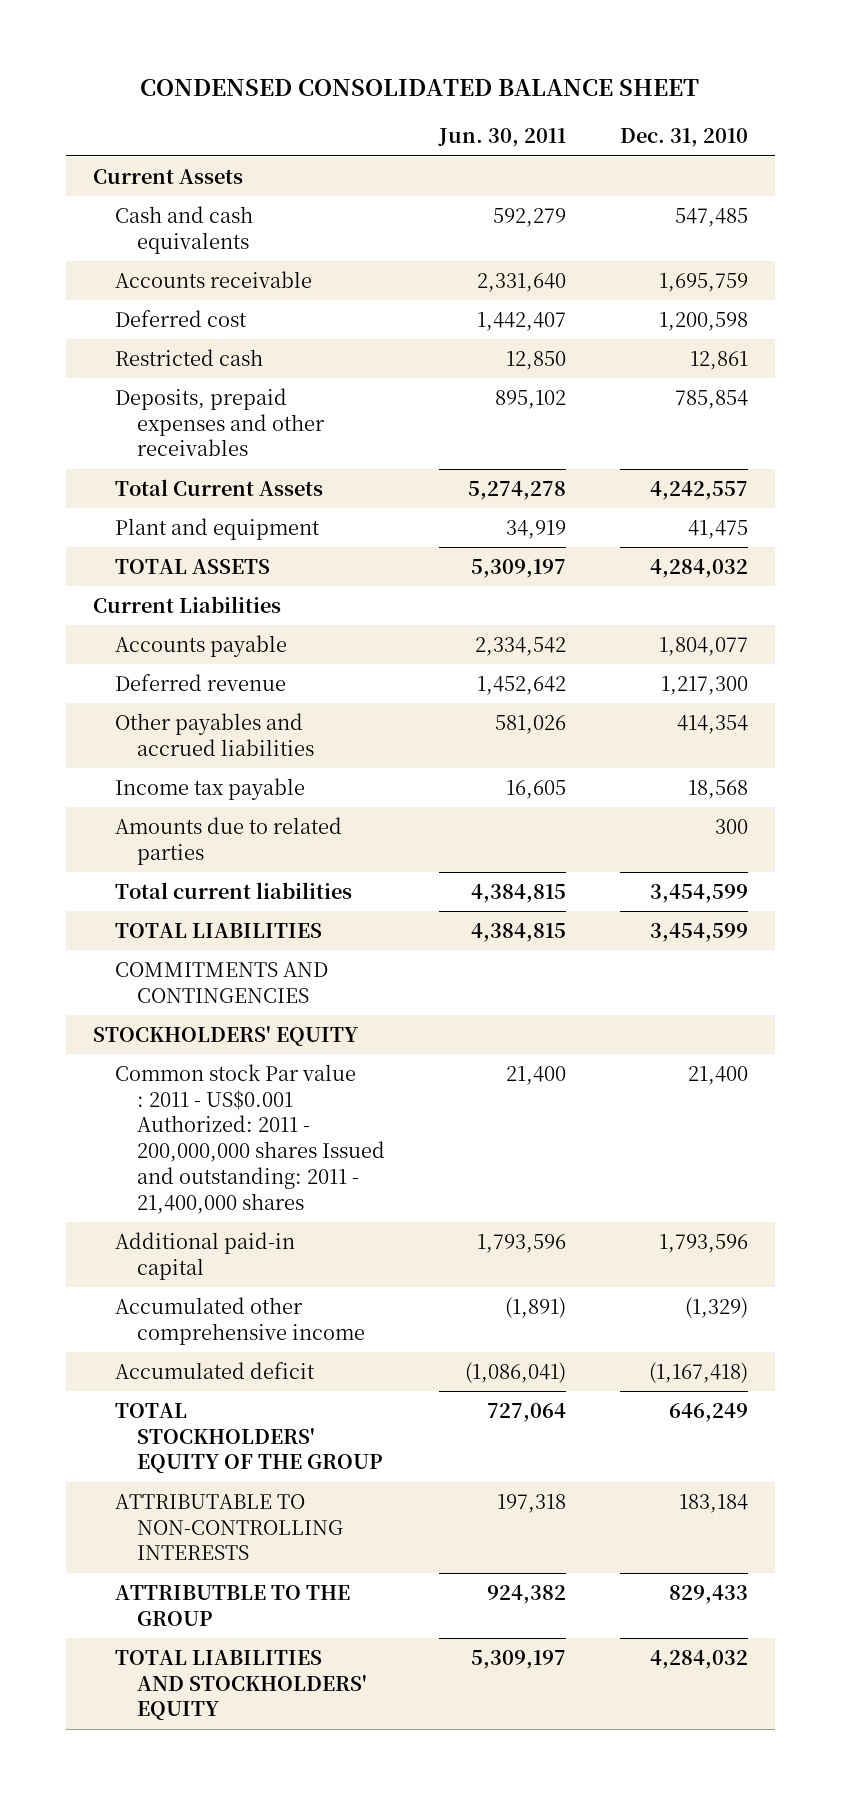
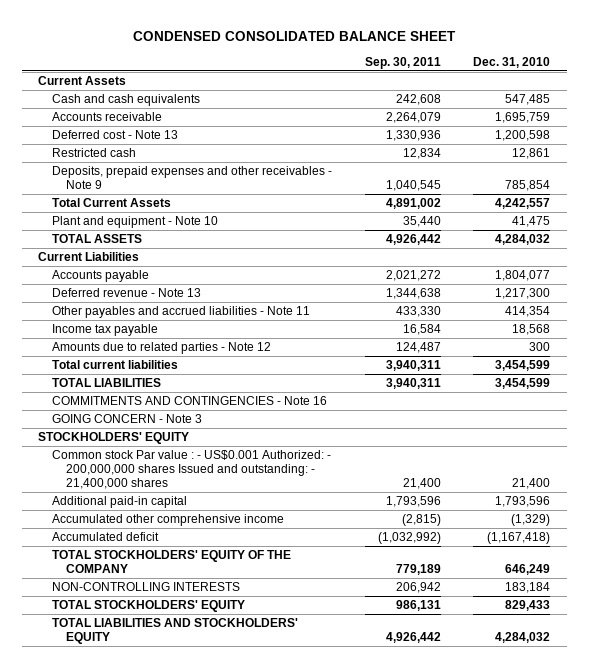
- | Jun. 30, 2011 | Dec. 31, 2010
+ | Sep. 30, 2011 | Dec. 31, 2010
- Deferred cost | 1,442,407 | 1,200,598
+ Deferred cost - Note 13 | 1,330,936 | 1,200,598
- Deposits, prepaid expenses and other receivables | 895,102 | 785,854
+ Deposits, prepaid expenses and other receivables - Note 9 | 1,040,545 | 785,854
- Plant and equipment | 34,919 | 41,475
+ Plant and equipment - Note 10 | 35,440 | 41,475
- Deferred revenue | 1,452,642 | 1,217,300
- Other payables and accrued liabilities | 581,026 | 414,354
+ Deferred revenue - Note 13 | 1,344,638 | 1,217,300
+ Other payables and accrued liabilities - Note 11 | 433,330 | 414,354
- Amounts due to related parties | | 300
+ Amounts due to related parties - Note 12 | 124,487 | 300
- COMMITMENTS AND CONTINGENCIES
+ COMMITMENTS AND CONTINGENCIES - Note 16
+ GOING CONCERN - Note 3
- Common stock Par value : 2011 - US$0.001 Authorized: 2011 - 200,000,000 shares Issued and outstanding: 2011 - 21,400,000 shares | 21,400 | 21,400
+ Common stock Par value : - US$0.001 Authorized: - 200,000,000 shares Issued and outstanding: - 21,400,000 shares | 21,400 | 21,400
- TOTAL STOCKHOLDERS' EQUITY OF THE GROUP | 727,064 | 646,249
- ATTRIBUTABLE TO NON-CONTROLLING INTERESTS | 197,318 | 183,184
- ATTRIBUTBLE TO THE GROUP | 924,382 | 829,433
+ TOTAL STOCKHOLDERS' EQUITY OF THE COMPANY | 779,189 | 646,249
+ NON-CONTROLLING INTERESTS | 206,942 | 183,184
+ TOTAL STOCKHOLDERS' EQUITY | 986,131 | 829,433

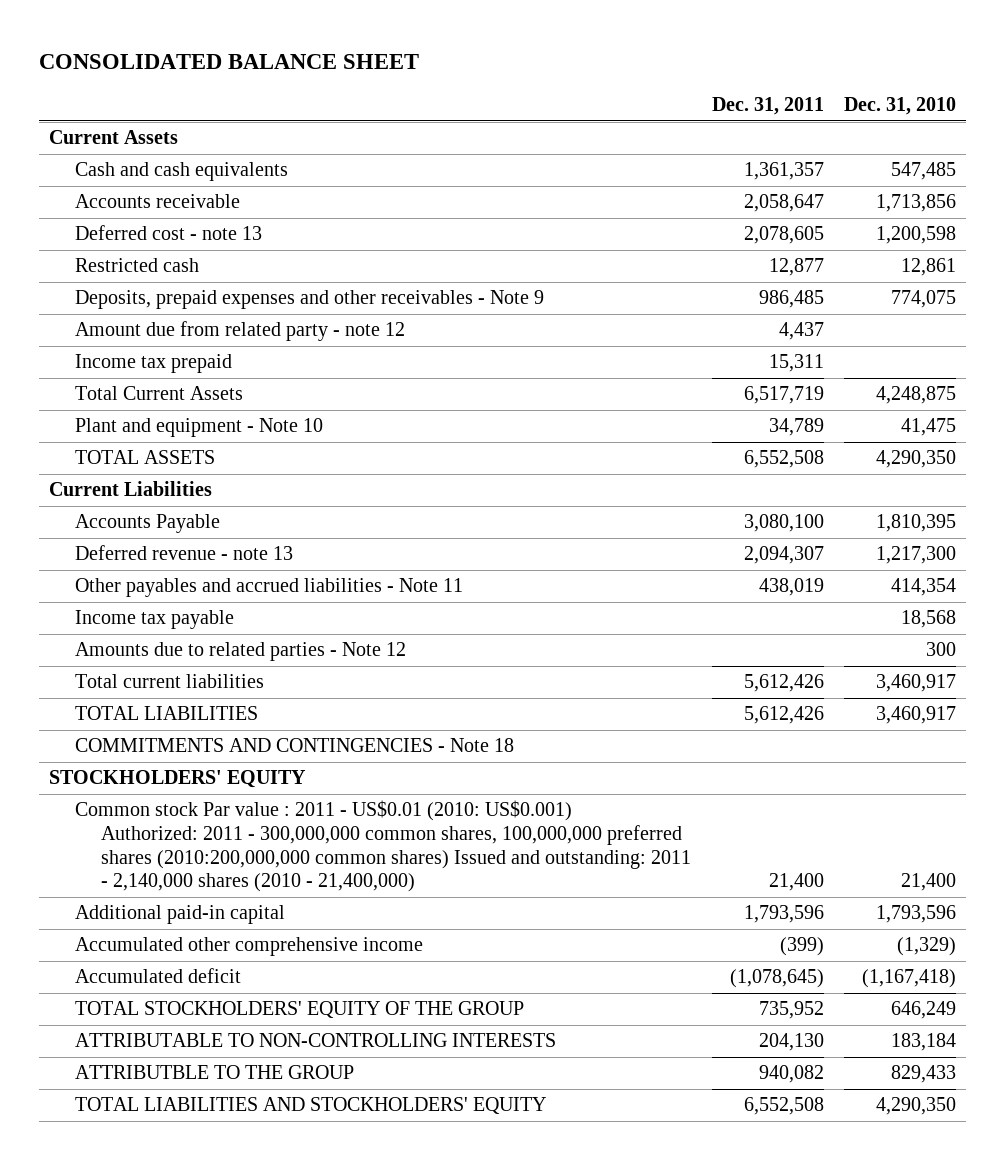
- CONDENSED CONSOLIDATED BALANCE SHEET
+ CONSOLIDATED BALANCE SHEET
- | Sep. 30, 2011 | Dec. 31, 2010
+ | Dec. 31, 2011 | Dec. 31, 2010
- Accounts receivable | 2,264,079 | 1,695,759
- Deferred cost - Note 13 | 1,330,936 | 1,200,598
+ Accounts receivable | 2,058,647 | 1,713,856
+ Deferred cost - note 13 | 2,078,605 | 1,200,598
- Deposits, prepaid expenses and other receivables - Note 9 | 1,040,545 | 785,854
- Total Current Assets | 4,891,002 | 4,242,557
+ Deposits, prepaid expenses and other receivables - Note 9 | 986,485 | 774,075
+ Amount due from related party - note 12 | 4,437 |
+ Income tax prepaid | 15,311 |
+ Total Current Assets | 6,517,719 | 4,248,875
- TOTAL ASSETS | 4,926,442 | 4,284,032
+ TOTAL ASSETS | 6,552,508 | 4,290,350
- Accounts payable | 2,021,272 | 1,804,077
- Deferred revenue - Note 13 | 1,344,638 | 1,217,300
+ Accounts Payable | 3,080,100 | 1,810,395
+ Deferred revenue - note 13 | 2,094,307 | 1,217,300
- Total current liabilities | 3,940,311 | 3,454,599
- TOTAL LIABILITIES | 3,940,311 | 3,454,599
- COMMITMENTS AND CONTINGENCIES - Note 16
- GOING CONCERN - Note 3
+ Total current liabilities | 5,612,426 | 3,460,917
+ TOTAL LIABILITIES | 5,612,426 | 3,460,917
+ COMMITMENTS AND CONTINGENCIES - Note 18
- Common stock Par value : - US$0.001 Authorized: - 200,000,000 shares Issued and outstanding: - 21,400,000 shares | 21,400 | 21,400
+ Common stock Par value : 2011 - US$0.01 (2010: US$0.001) Authorized: 2011 - 300,000,000 common shares, 100,000,000 preferred shares (2010:200,000,000 common shares) Issued and outstanding: 2011 - 2,140,000 shares (2010 - 21,400,000) | 21,400 | 21,400
- TOTAL STOCKHOLDERS' EQUITY OF THE COMPANY | 779,189 | 646,249
- NON-CONTROLLING INTERESTS | 206,942 | 183,184
- TOTAL STOCKHOLDERS' EQUITY | 986,131 | 829,433
- TOTAL LIABILITIES AND STOCKHOLDERS' EQUITY | 4,926,442 | 4,284,032
+ TOTAL STOCKHOLDERS' EQUITY OF THE GROUP | 735,952 | 646,249
+ ATTRIBUTABLE TO NON-CONTROLLING INTERESTS | 204,130 | 183,184
+ ATTRIBUTBLE TO THE GROUP | 940,082 | 829,433
+ TOTAL LIABILITIES AND STOCKHOLDERS' EQUITY | 6,552,508 | 4,290,350

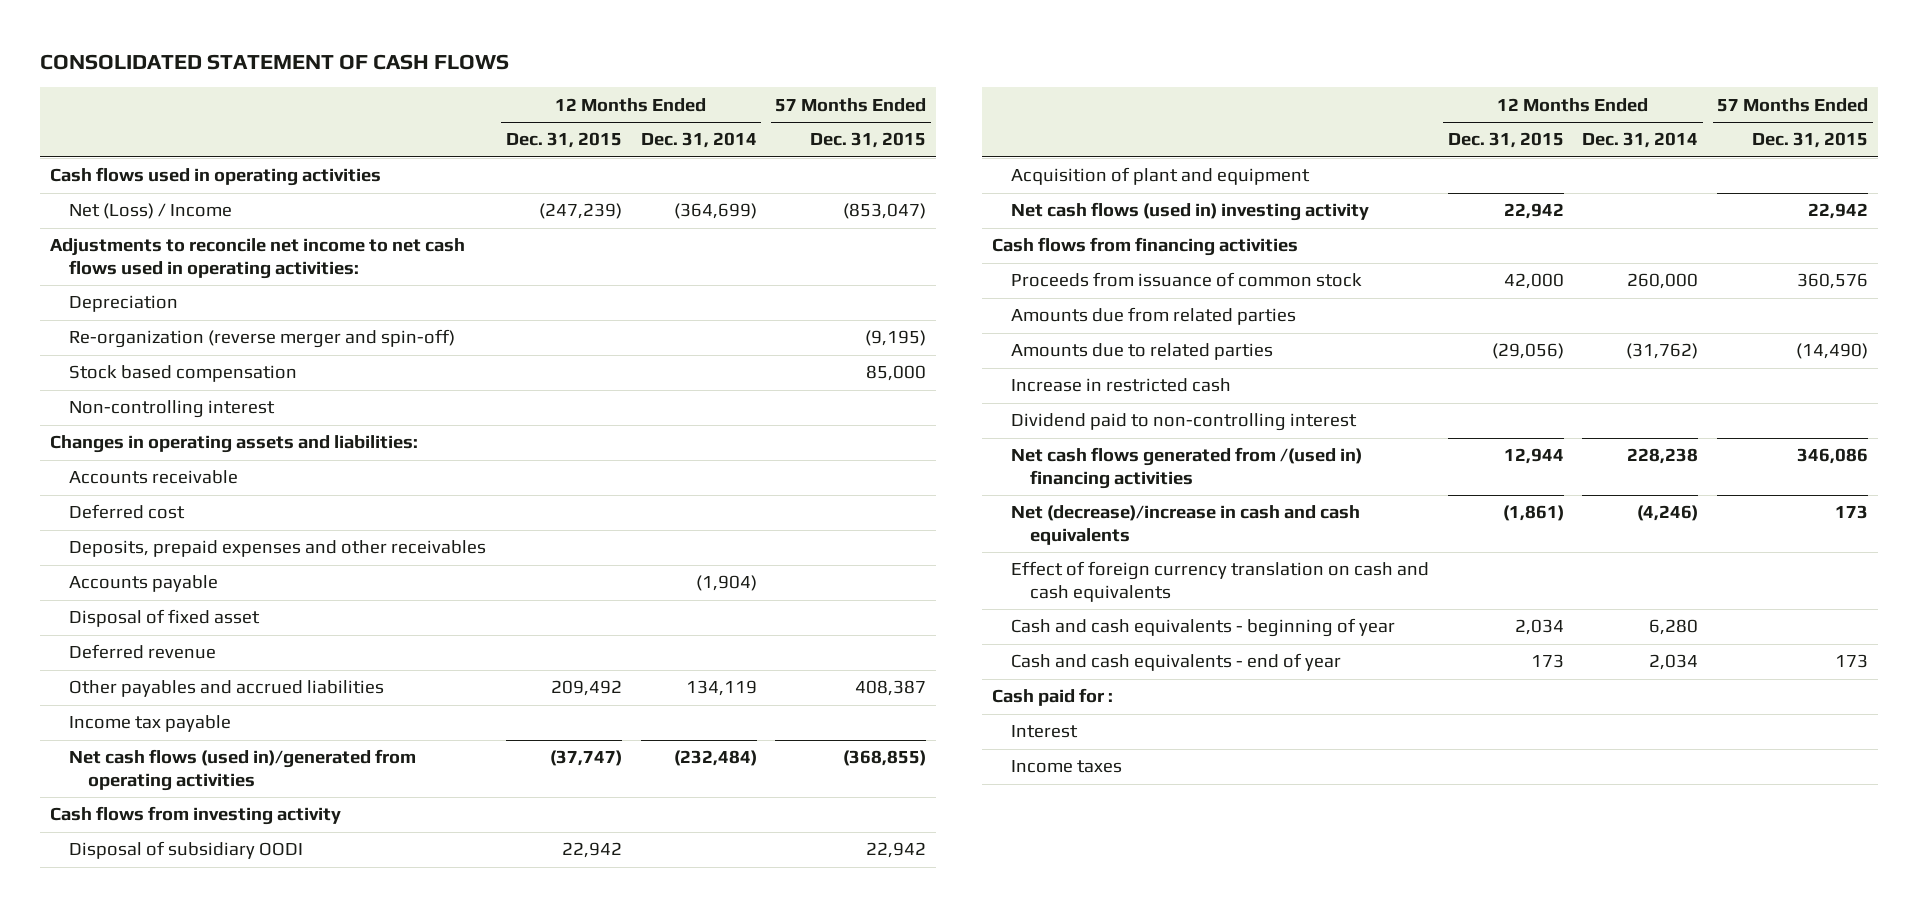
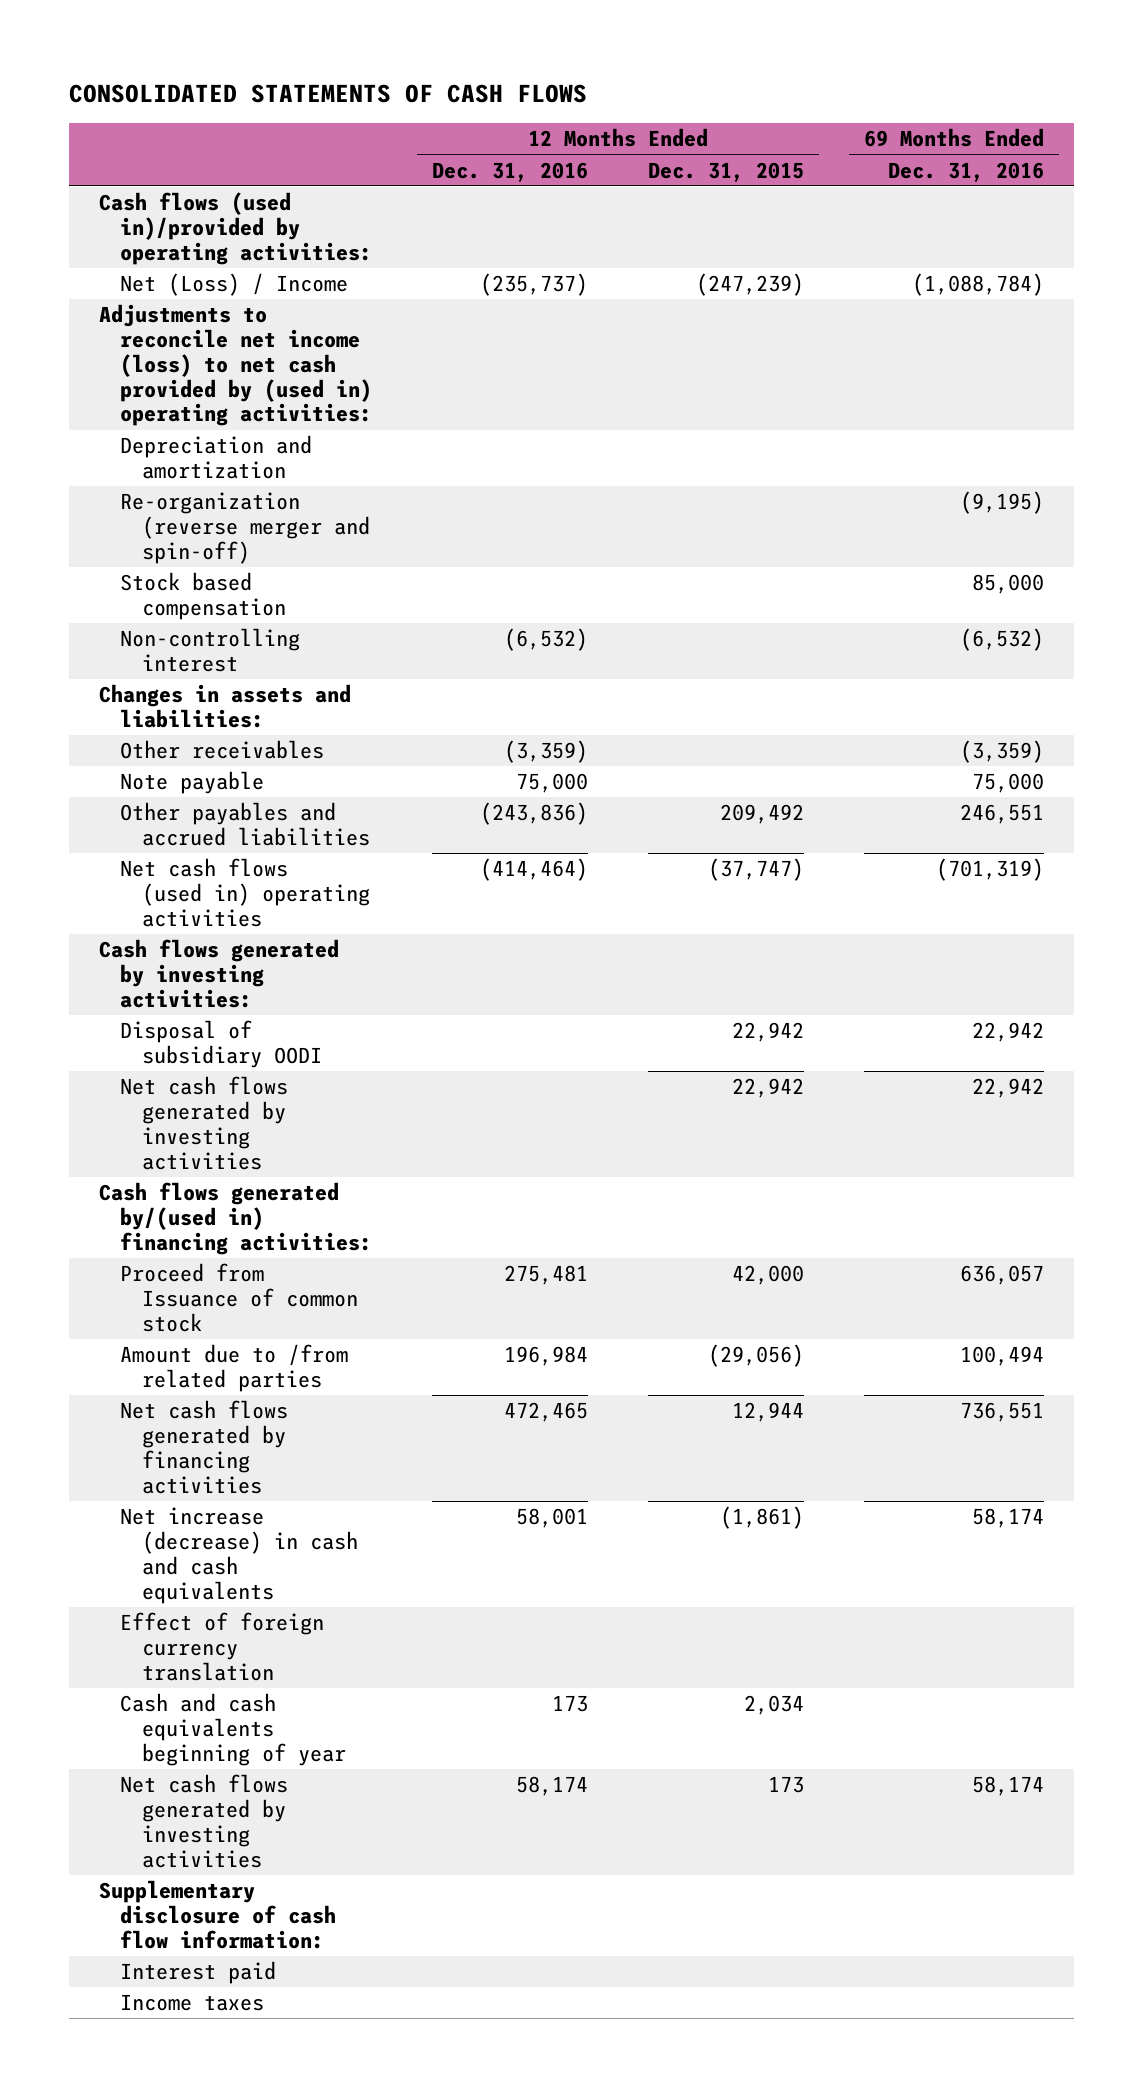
- CONSOLIDATED STATEMENT OF CASH FLOWS
+ CONSOLIDATED STATEMENTS OF CASH FLOWS
- | 12 Months Ended Dec. 31, 2015 | 12 Months Ended Dec. 31, 2014 | 57 Months Ended Dec. 31, 2015
+ | 12 Months Ended Dec. 31, 2016 | 12 Months Ended Dec. 31, 2015 | 69 Months Ended Dec. 31, 2016
- Cash flows used in operating activities
+ Cash flows (used in)/provided by operating activities:
- Adjustments to reconcile net income to net cash flows used in operating activities:
- Depreciation
+ Adjustments to reconcile net income (loss) to net cash provided by (used in) operating activities:
+ Depreciation and amortization
- Changes in operating assets and liabilities:
- Accounts receivable
- Deferred cost
- Deposits, prepaid expenses and other receivables
- Accounts payable | | (1,904) |
- Disposal of fixed asset
- Deferred revenue
+ Changes in assets and liabilities:
+ Other receivables | (3,359) | | (3,359)
+ Note payable | 75,000 | | 75,000
- Income tax payable
- Net cash flows (used in)/generated from operating activities | (37,747) | (232,484) | (368,855)
- Cash flows from investing activity
+ Net cash flows (used in) operating activities | (414,464) | (37,747) | (701,319)
+ Cash flows generated by investing activities:
- Acquisition of plant and equipment
- Net cash flows (used in) investing activity | 22,942 | | 22,942
- Cash flows from financing activities
- Proceeds from issuance of common stock | 42,000 | 260,000 | 360,576
- Amounts due from related parties
- Amounts due to related parties | (29,056) | (31,762) | (14,490)
- Increase in restricted cash
- Dividend paid to non-controlling interest
- Net cash flows generated from /(used in) financing activities | 12,944 | 228,238 | 346,086
- Net (decrease)/increase in cash and cash equivalents | (1,861) | (4,246) | 173
- Effect of foreign currency translation on cash and cash equivalents
- Cash and cash equivalents - beginning of year | 2,034 | 6,280 |
- Cash and cash equivalents - end of year | 173 | 2,034 | 173
- Cash paid for :
- Interest
+ Net cash flows generated by investing activities | | 22,942 | 22,942
+ Cash flows generated by/(used in) financing activities:
+ Proceed from Issuance of common stock | 275,481 | 42,000 | 636,057
+ Amount due to /from related parties | 196,984 | (29,056) | 100,494
+ Net cash flows generated by financing activities | 472,465 | 12,944 | 736,551
+ Net increase (decrease) in cash and cash equivalents | 58,001 | (1,861) | 58,174
+ Effect of foreign currency translation
+ Cash and cash equivalents beginning of year | 173 | 2,034 |
+ Net cash flows generated by investing activities | 58,174 | 173 | 58,174
+ Supplementary disclosure of cash flow information:
+ Interest paid

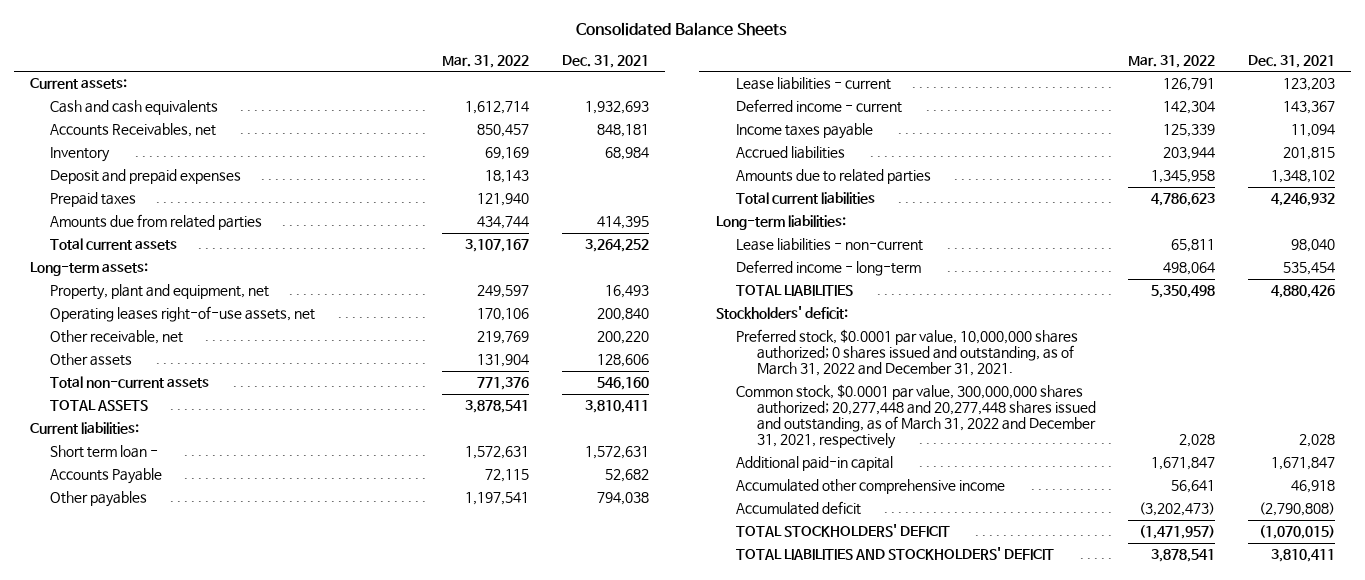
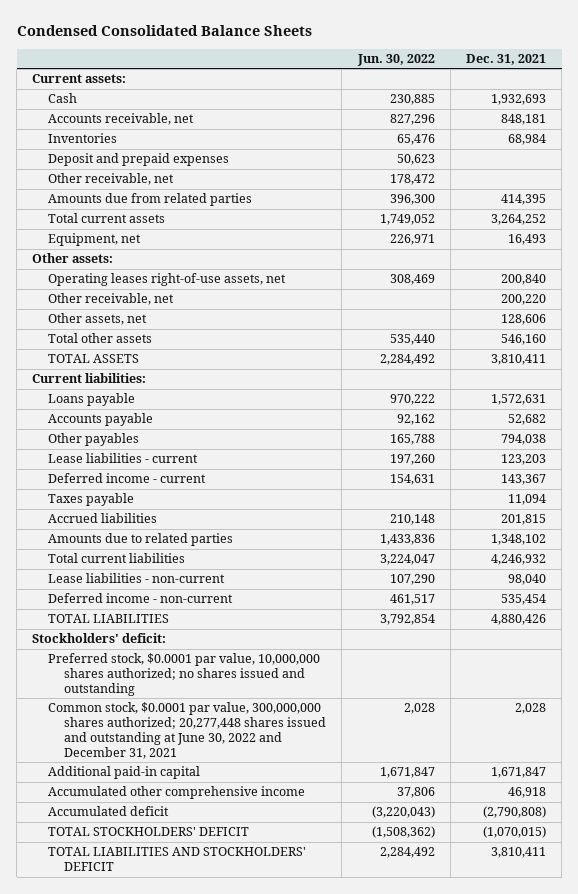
- Consolidated Balance Sheets
+ Condensed Consolidated Balance Sheets
- | Mar. 31, 2022 | Dec. 31, 2021
+ | Jun. 30, 2022 | Dec. 31, 2021
- Cash and cash equivalents | 1,612,714 | 1,932,693
- Accounts Receivables, net | 850,457 | 848,181
- Inventory | 69,169 | 68,984
+ Cash | 230,885 | 1,932,693
+ Accounts receivable, net | 827,296 | 848,181
+ Inventories | 65,476 | 68,984
- Prepaid taxes | 121,940 |
+ Other receivable, net | 178,472 |
- Long-term assets:
- Property, plant and equipment, net | 249,597 | 16,493
+ Equipment, net | 226,971 | 16,493
+ Other assets:
- Other assets | 131,904 | 128,606
- Total non-current assets | 771,376 | 546,160
+ Other assets, net | | 128,606
+ Total other assets | 535,440 | 546,160
- Short term loan - | 1,572,631 | 1,572,631
- Accounts Payable | 72,115 | 52,682
+ Loans payable | 970,222 | 1,572,631
+ Accounts payable | 92,162 | 52,682
- Income taxes payable | 125,339 | 11,094
+ Taxes payable | | 11,094
- Long-term liabilities:
- Deferred income - long-term | 498,064 | 535,454
+ Deferred income - non-current | 461,517 | 535,454
- Preferred stock, $0.0001 par value, 10,000,000 shares authorized; 0 shares issued and outstanding, as of March 31, 2022 and December 31, 2021.
- Common stock, $0.0001 par value, 300,000,000 shares authorized; 20,277,448 and 20,277,448 shares issued and outstanding, as of March 31, 2022 and December 31, 2021, respectively | 2,028 | 2,028
+ Preferred stock, $0.0001 par value, 10,000,000 shares authorized; no shares issued and outstanding
+ Common stock, $0.0001 par value, 300,000,000 shares authorized; 20,277,448 shares issued and outstanding at June 30, 2022 and December 31, 2021 | 2,028 | 2,028

